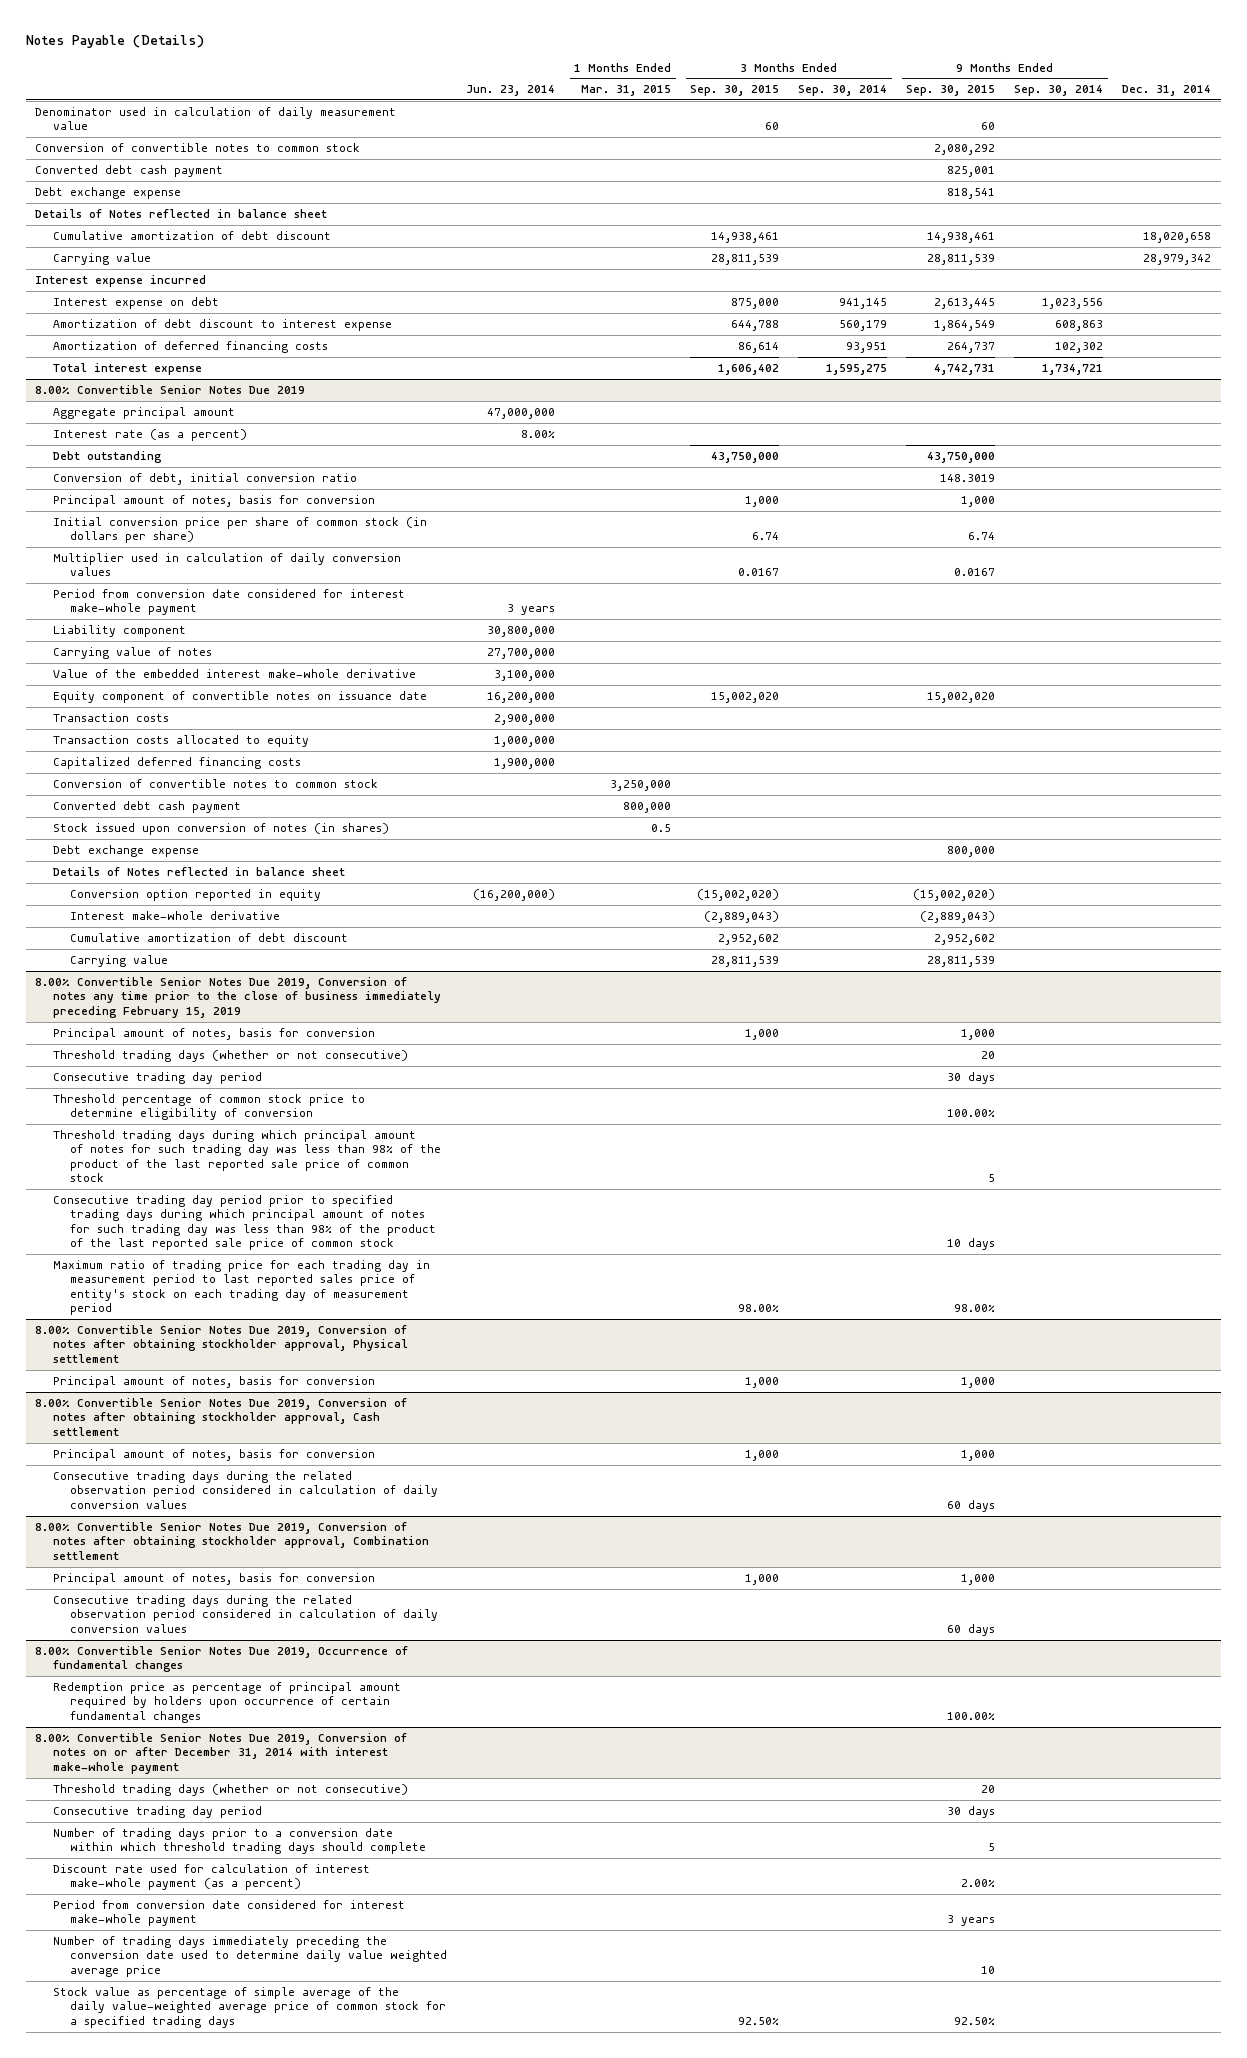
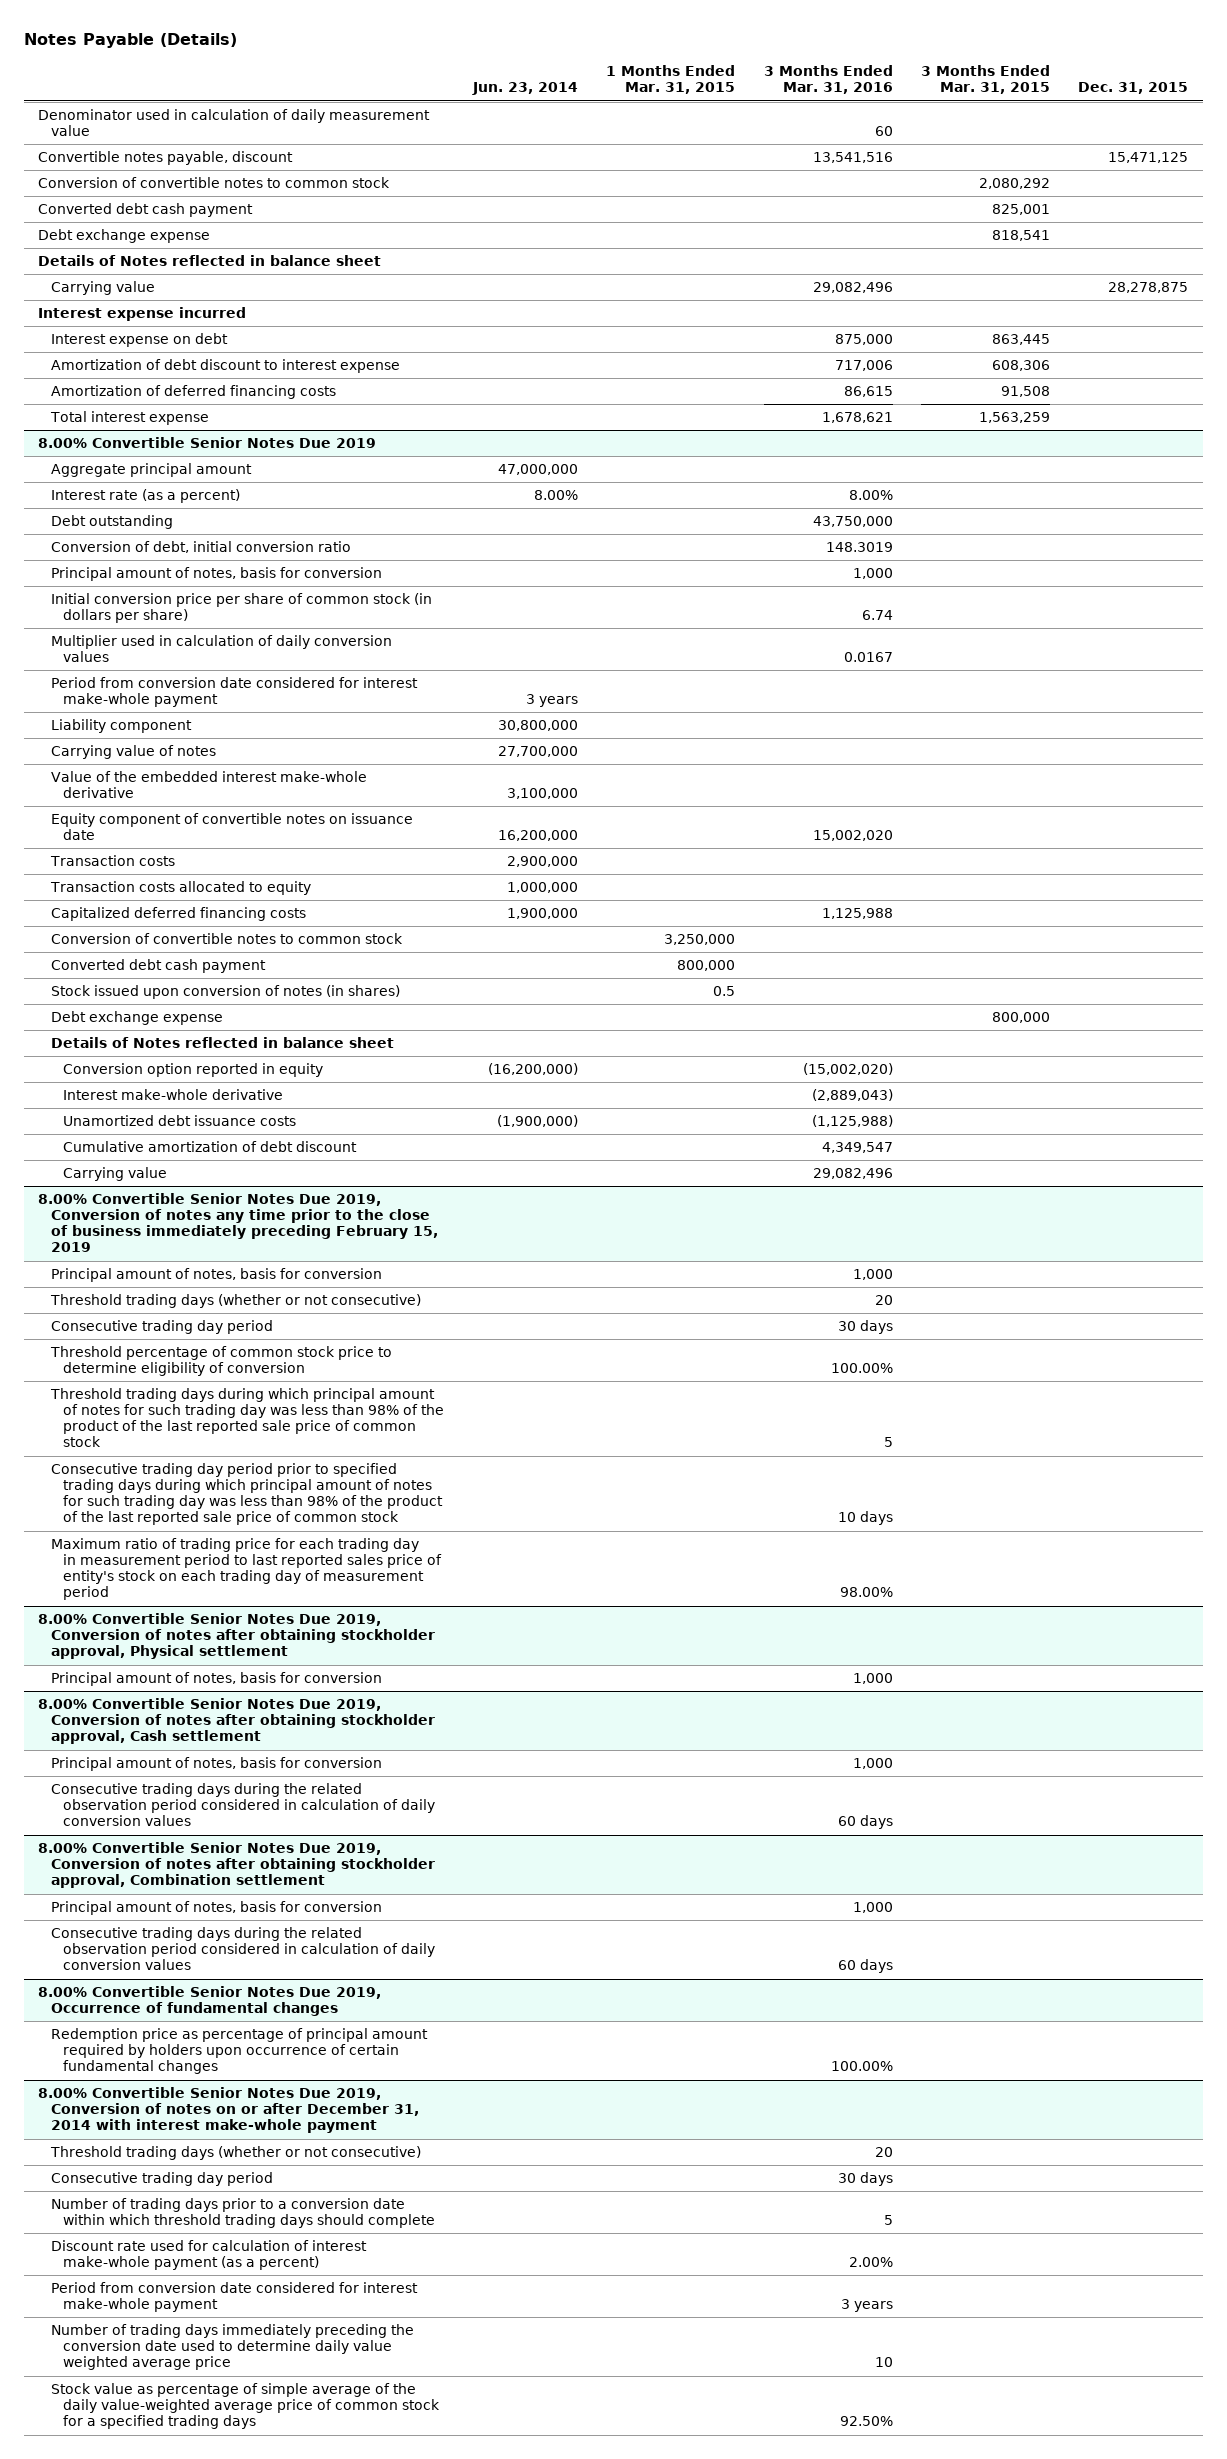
- | Jun. 23, 2014 | 1 Months Ended Mar. 31, 2015 | 3 Months Ended Sep. 30, 2015 | 3 Months Ended Sep. 30, 2014 | 9 Months Ended Sep. 30, 2015 | 9 Months Ended Sep. 30, 2014 | Dec. 31, 2014
+ | Jun. 23, 2014 | 1 Months Ended Mar. 31, 2015 | 3 Months Ended Mar. 31, 2016 | 3 Months Ended Mar. 31, 2015 | Dec. 31, 2015
+ Convertible notes payable, discount | | | 13,541,516 | | 15,471,125
- Cumulative amortization of debt discount | | | 14,938,461 | | 14,938,461 | | 18,020,658
@ 8.00% Convertible Senior Notes Due 2019
+ Unamortized debt issuance costs | (1,900,000) | | (1,125,988) | |

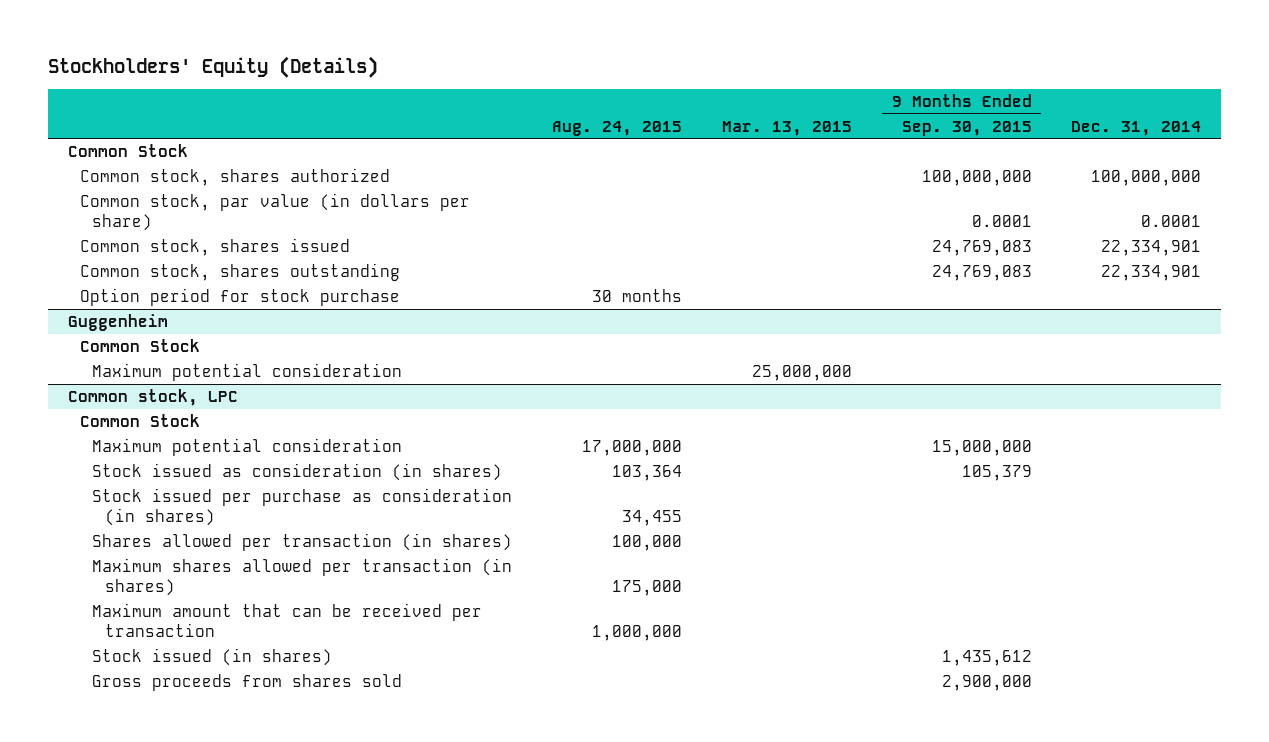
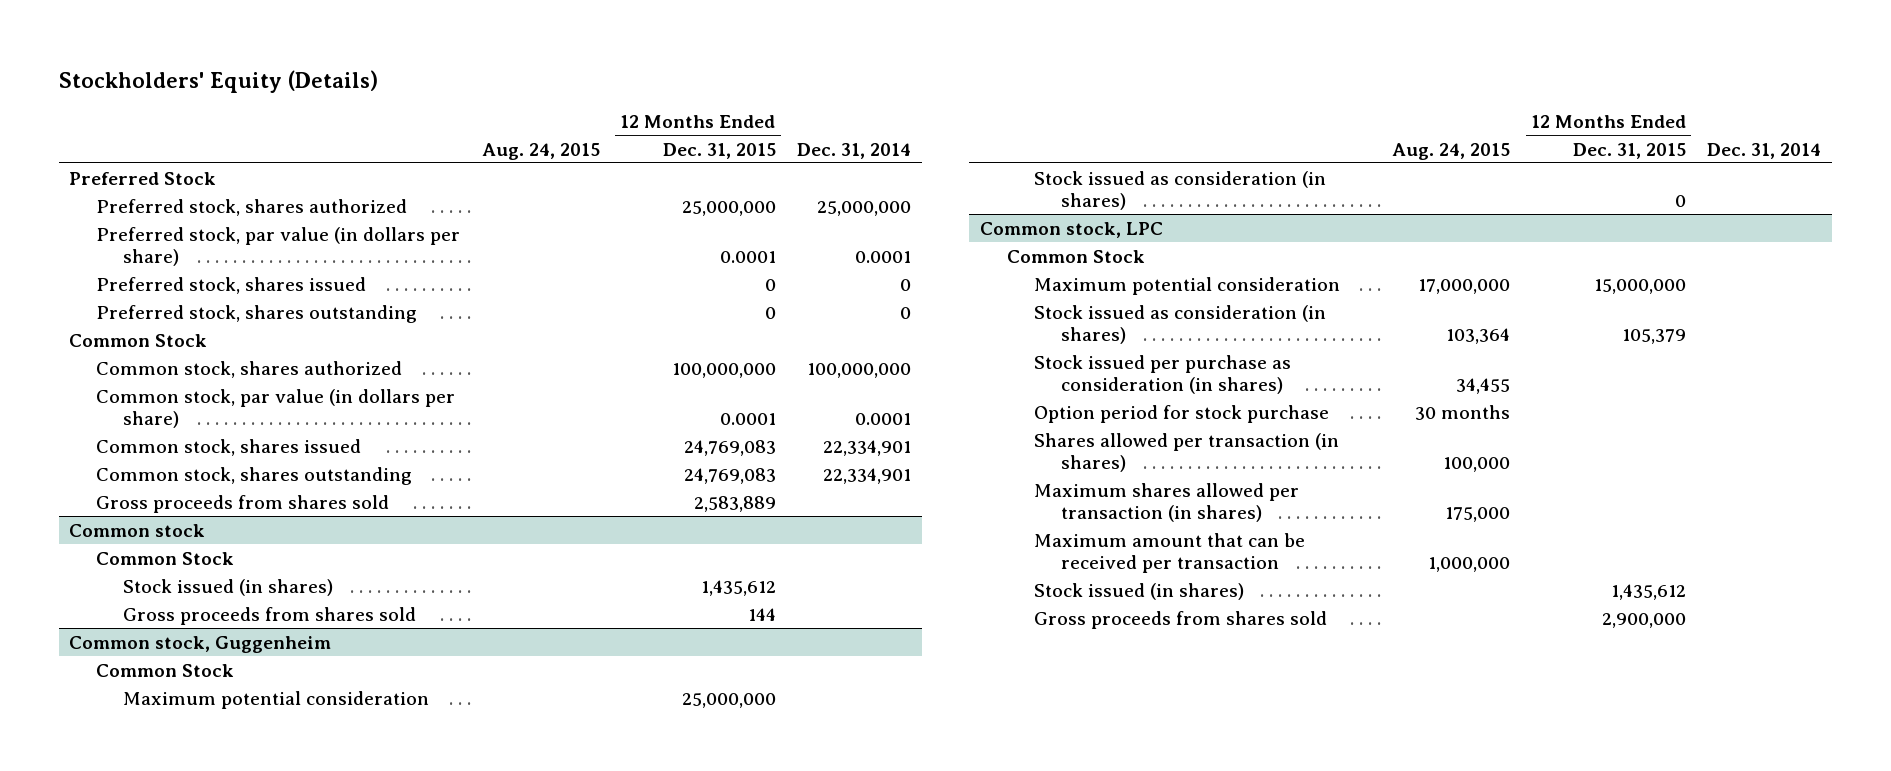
- | Aug. 24, 2015 | Mar. 13, 2015 | 9 Months Ended Sep. 30, 2015 | Dec. 31, 2014
+ | Aug. 24, 2015 | 12 Months Ended Dec. 31, 2015 | Dec. 31, 2014
+ Preferred Stock
+ Preferred stock, shares authorized | | 25,000,000 | 25,000,000
+ Preferred stock, par value (in dollars per share) | | 0.0001 | 0.0001
+ Preferred stock, shares issued | | 0 | 0
+ Preferred stock, shares outstanding | | 0 | 0
- Option period for stock purchase | 30 months | | |
- Guggenheim
+ Gross proceeds from shares sold | | 2,583,889 |
+ Common stock
+ Common Stock
+ Stock issued (in shares) | | 1,435,612 |
+ Gross proceeds from shares sold | | 144 |
+ Common stock, Guggenheim
+ Stock issued as consideration (in shares) | | 0 |
@ Common stock, LPC
+ Option period for stock purchase | 30 months | |

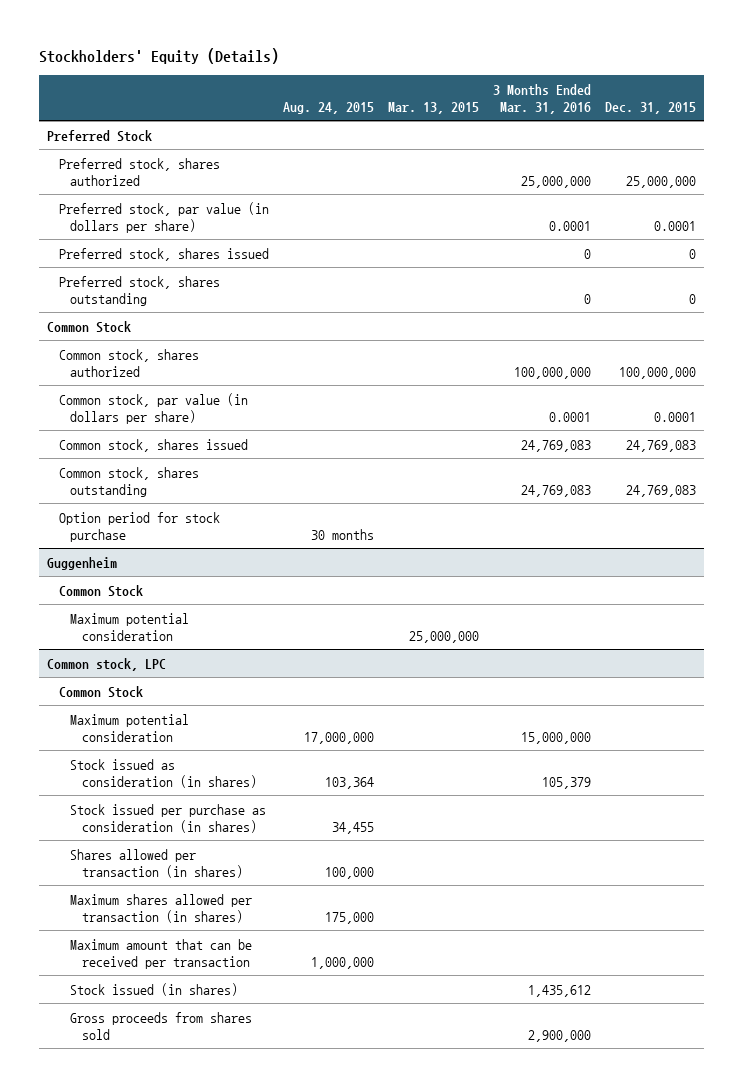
- | Aug. 24, 2015 | 12 Months Ended Dec. 31, 2015 | Dec. 31, 2014
+ | Aug. 24, 2015 | Mar. 13, 2015 | 3 Months Ended Mar. 31, 2016 | Dec. 31, 2015
- Gross proceeds from shares sold | | 2,583,889 |
- Common stock
- Common Stock
- Stock issued (in shares) | | 1,435,612 |
- Gross proceeds from shares sold | | 144 |
- Common stock, Guggenheim
+ Option period for stock purchase | 30 months | | |
+ Guggenheim
- Stock issued as consideration (in shares) | | 0 |
@ Common stock, LPC
- Option period for stock purchase | 30 months | |

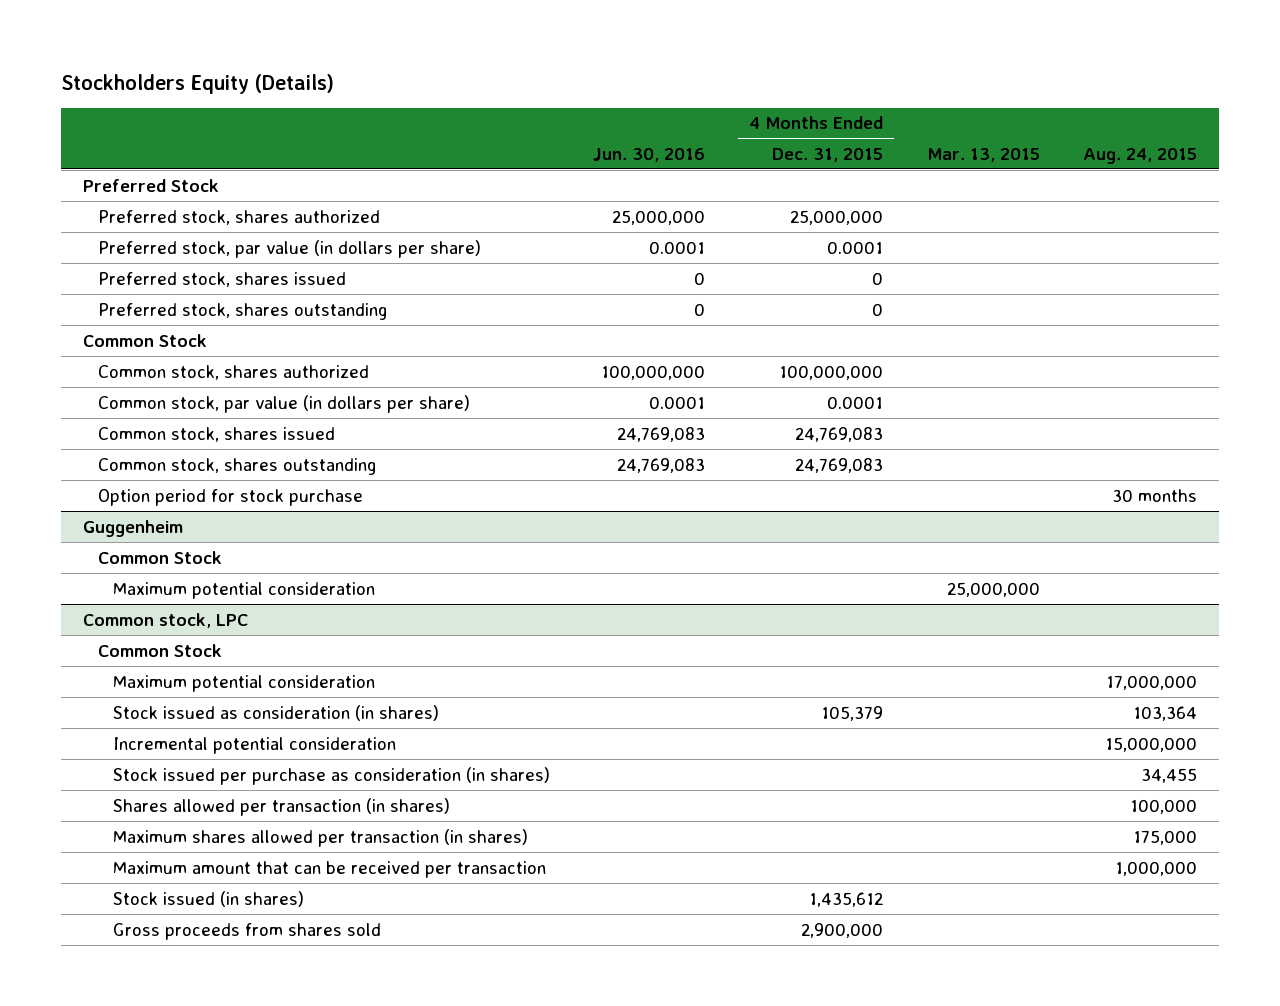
- Stockholders' Equity (Details)
+ Stockholders Equity (Details)
- | Aug. 24, 2015 | Mar. 13, 2015 | 3 Months Ended Mar. 31, 2016 | Dec. 31, 2015
+ | Jun. 30, 2016 | 4 Months Ended Dec. 31, 2015 | Mar. 13, 2015 | Aug. 24, 2015
@ Common stock, LPC
+ Incremental potential consideration | | | | 15,000,000

